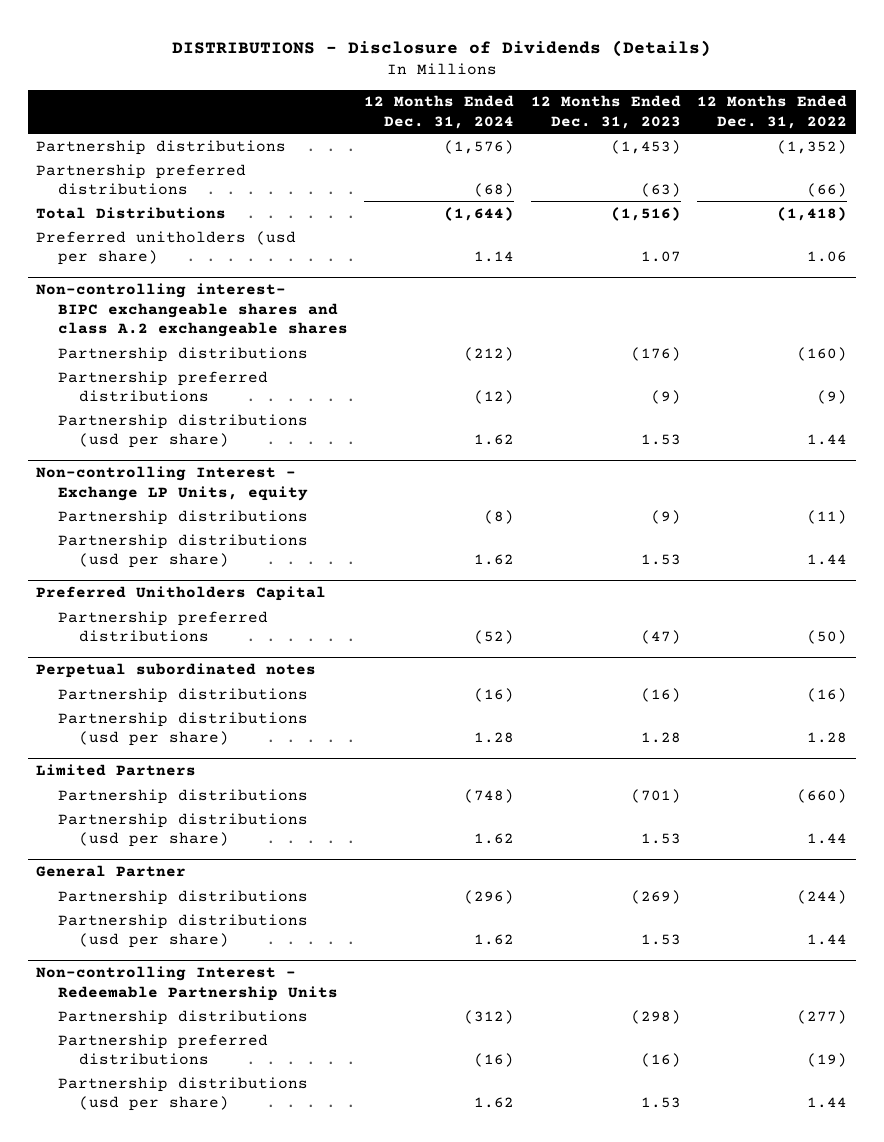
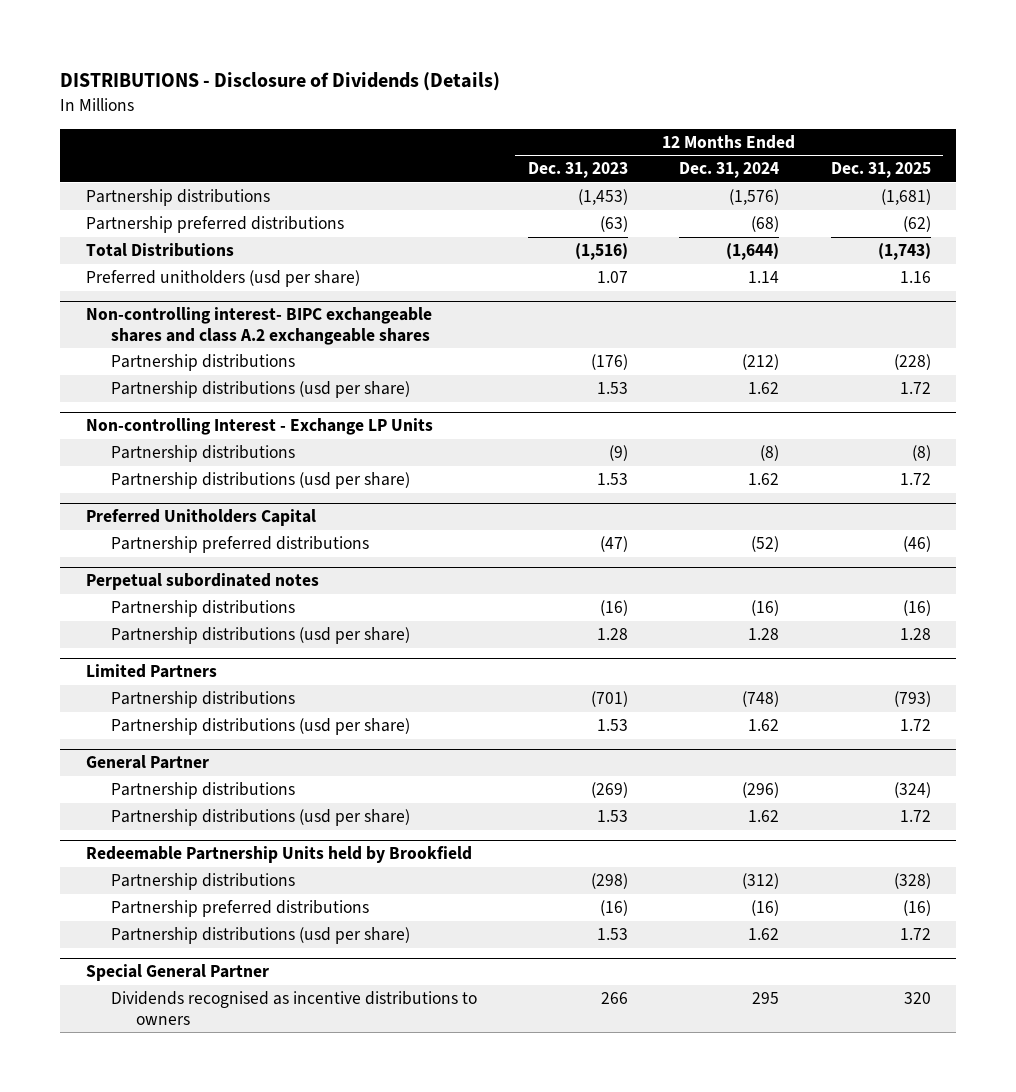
- | 12 Months Ended Dec. 31, 2024 | 12 Months Ended Dec. 31, 2023 | 12 Months Ended Dec. 31, 2022
+ | 12 Months Ended Dec. 31, 2023 | 12 Months Ended Dec. 31, 2024 | 12 Months Ended Dec. 31, 2025
@ Non-controlling interest- BIPC exchangeable shares and class A.2 exchangeable shares
- Partnership preferred distributions | (12) | (9) | (9)
- Non-controlling Interest - Exchange LP Units, equity
+ Non-controlling Interest - Exchange LP Units
- Non-controlling Interest - Redeemable Partnership Units
+ Redeemable Partnership Units held by Brookfield
+ Special General Partner
+ Dividends recognised as incentive distributions to owners | 266 | 295 | 320

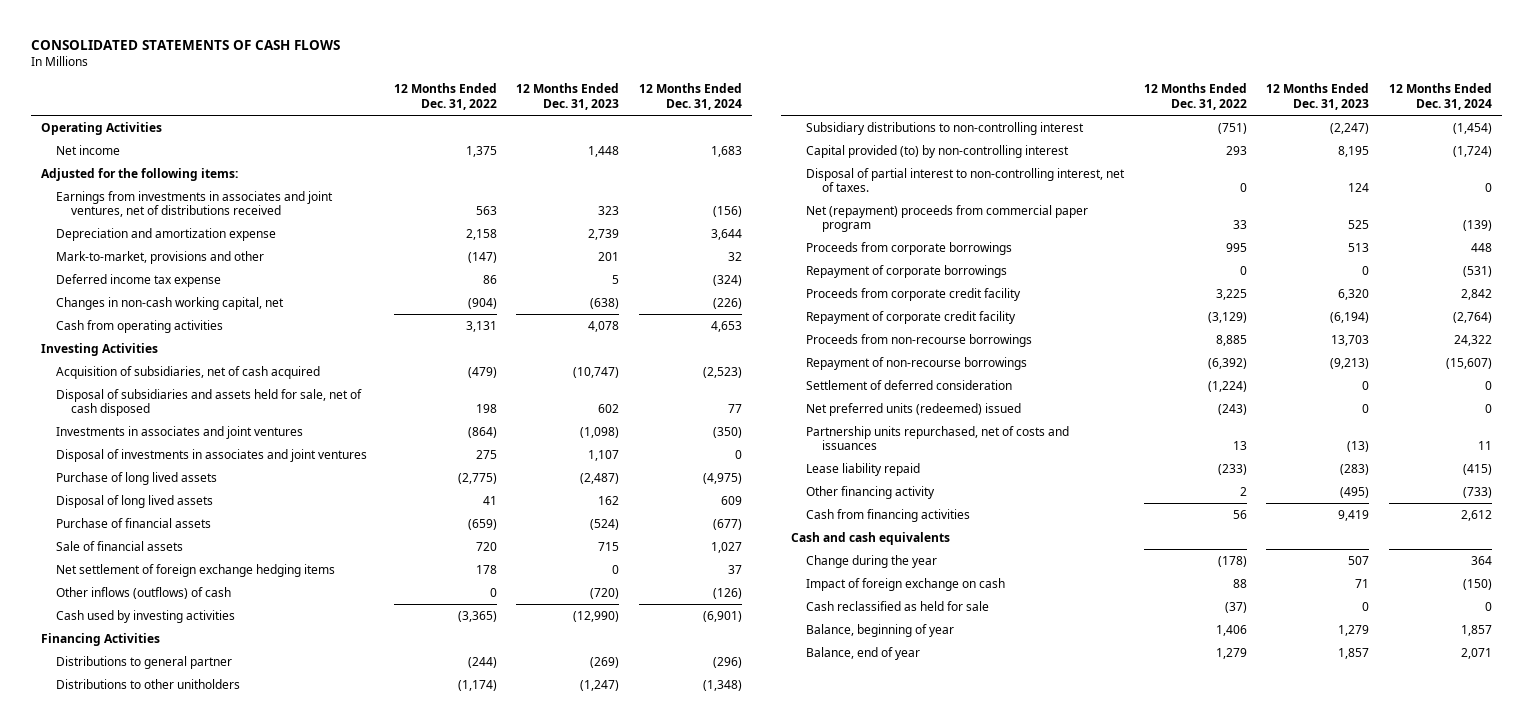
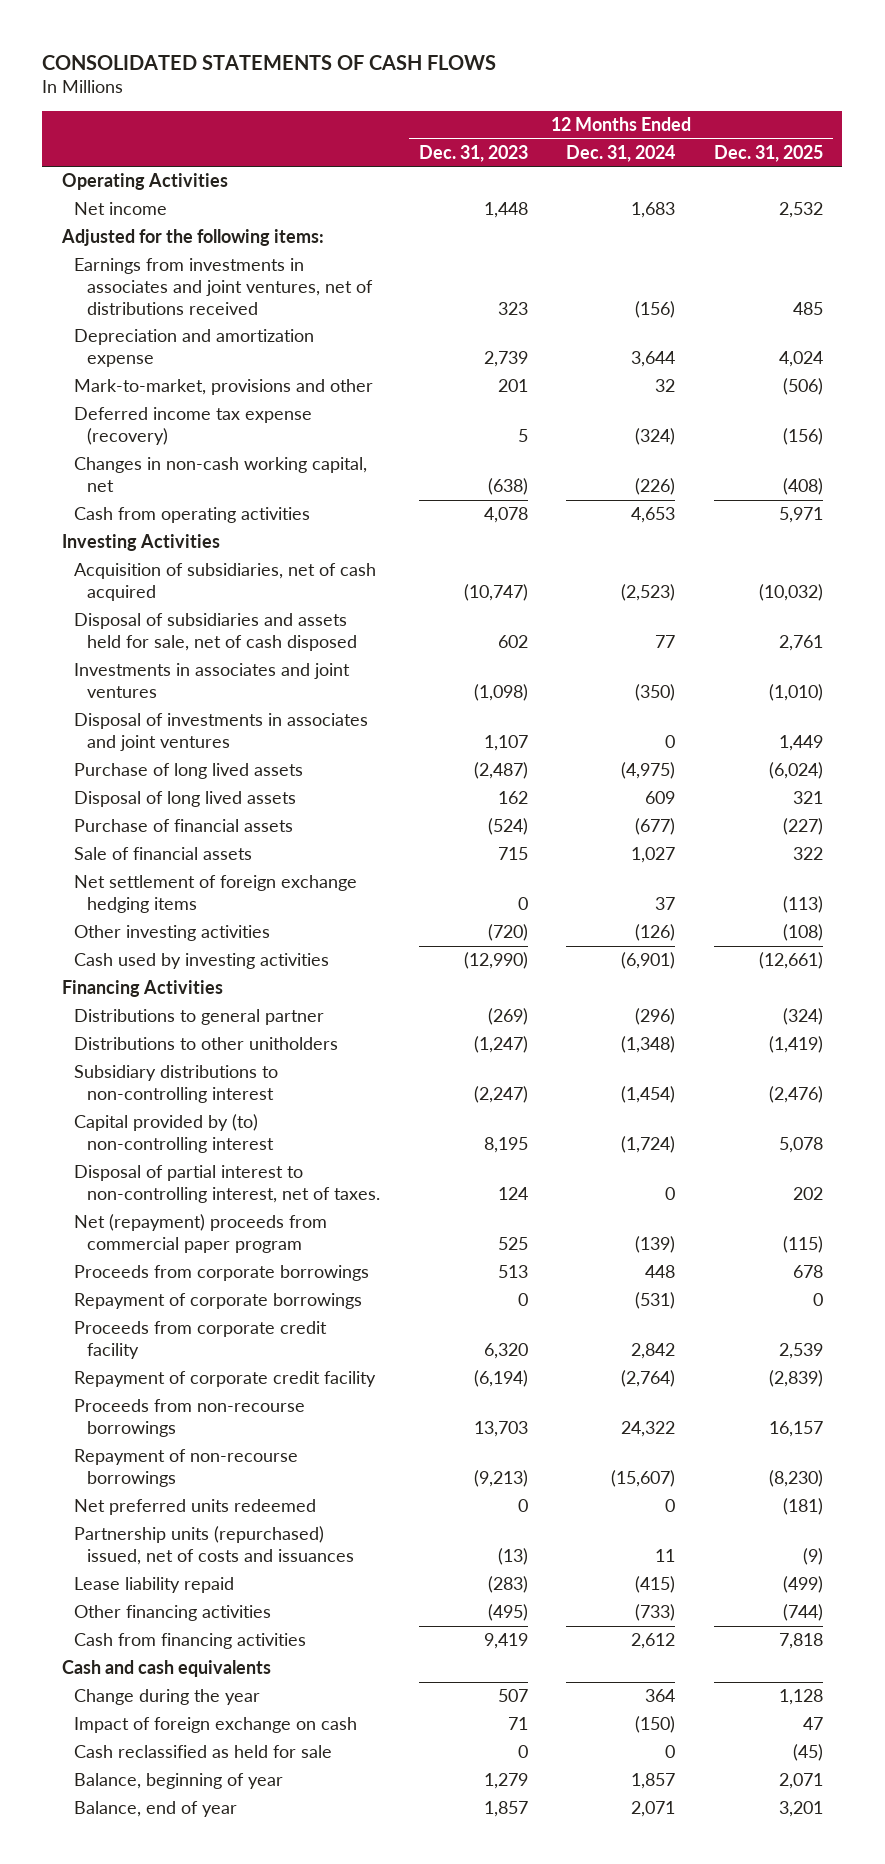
- | 12 Months Ended Dec. 31, 2022 | 12 Months Ended Dec. 31, 2023 | 12 Months Ended Dec. 31, 2024
+ | 12 Months Ended Dec. 31, 2023 | 12 Months Ended Dec. 31, 2024 | 12 Months Ended Dec. 31, 2025
- Deferred income tax expense | 86 | 5 | (324)
+ Deferred income tax expense (recovery) | 5 | (324) | (156)
- Other inflows (outflows) of cash | 0 | (720) | (126)
+ Other investing activities | (720) | (126) | (108)
- Capital provided (to) by non-controlling interest | 293 | 8,195 | (1,724)
+ Capital provided by (to) non-controlling interest | 8,195 | (1,724) | 5,078
- Settlement of deferred consideration | (1,224) | 0 | 0
- Net preferred units (redeemed) issued | (243) | 0 | 0
- Partnership units repurchased, net of costs and issuances | 13 | (13) | 11
+ Net preferred units redeemed | 0 | 0 | (181)
+ Partnership units (repurchased) issued, net of costs and issuances | (13) | 11 | (9)
- Other financing activity | 2 | (495) | (733)
+ Other financing activities | (495) | (733) | (744)

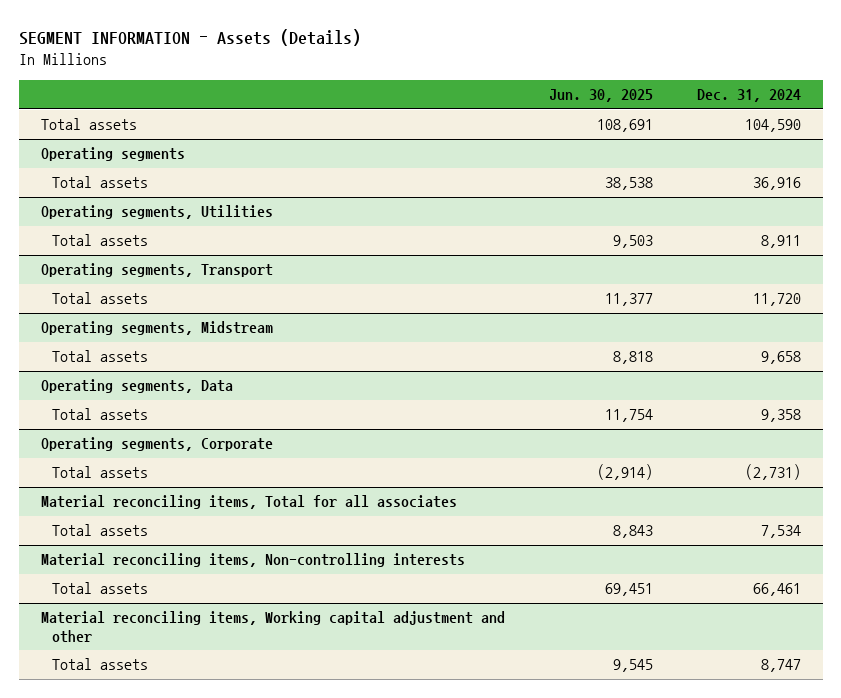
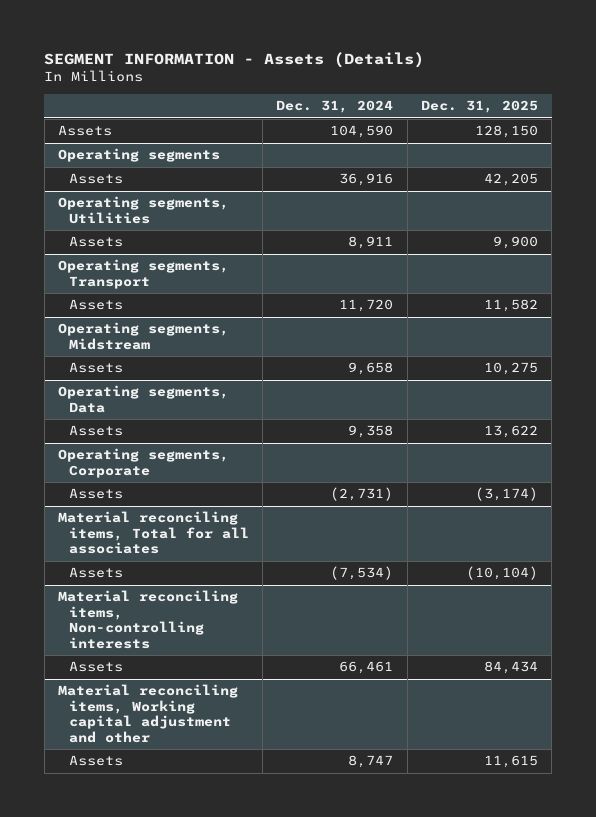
- | Jun. 30, 2025 | Dec. 31, 2024
+ | Dec. 31, 2024 | Dec. 31, 2025
- Total assets | 108,691 | 104,590
+ Assets | 104,590 | 128,150
@ Operating segments
- Total assets | 38,538 | 36,916
+ Assets | 36,916 | 42,205
@ Operating segments, Utilities
- Total assets | 9,503 | 8,911
+ Assets | 8,911 | 9,900
@ Operating segments, Transport
- Total assets | 11,377 | 11,720
+ Assets | 11,720 | 11,582
@ Operating segments, Midstream
- Total assets | 8,818 | 9,658
+ Assets | 9,658 | 10,275
@ Operating segments, Data
- Total assets | 11,754 | 9,358
+ Assets | 9,358 | 13,622
@ Operating segments, Corporate
- Total assets | (2,914) | (2,731)
+ Assets | (2,731) | (3,174)
@ Material reconciling items, Total for all associates
- Total assets | 8,843 | 7,534
+ Assets | (7,534) | (10,104)
@ Material reconciling items, Non-controlling interests
- Total assets | 69,451 | 66,461
+ Assets | 66,461 | 84,434
@ Material reconciling items, Working capital adjustment and other
- Total assets | 9,545 | 8,747
+ Assets | 8,747 | 11,615

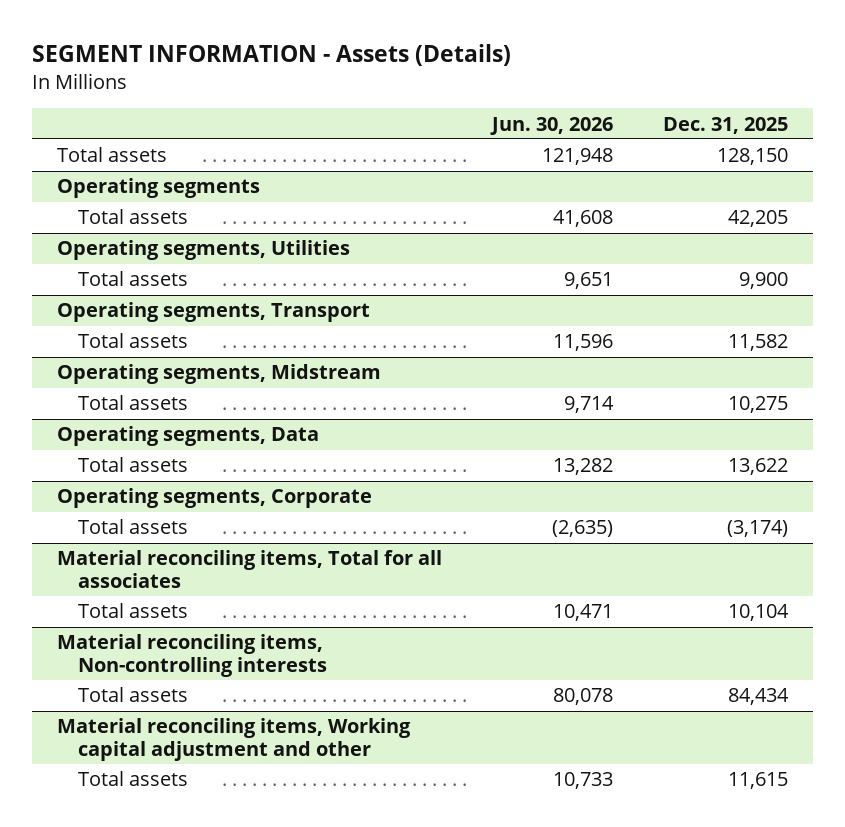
- | Dec. 31, 2024 | Dec. 31, 2025
+ | Jun. 30, 2026 | Dec. 31, 2025
- Assets | 104,590 | 128,150
+ Total assets | 121,948 | 128,150
@ Operating segments
- Assets | 36,916 | 42,205
+ Total assets | 41,608 | 42,205
@ Operating segments, Utilities
- Assets | 8,911 | 9,900
+ Total assets | 9,651 | 9,900
@ Operating segments, Transport
- Assets | 11,720 | 11,582
+ Total assets | 11,596 | 11,582
@ Operating segments, Midstream
- Assets | 9,658 | 10,275
+ Total assets | 9,714 | 10,275
@ Operating segments, Data
- Assets | 9,358 | 13,622
+ Total assets | 13,282 | 13,622
@ Operating segments, Corporate
- Assets | (2,731) | (3,174)
+ Total assets | (2,635) | (3,174)
@ Material reconciling items, Total for all associates
- Assets | (7,534) | (10,104)
+ Total assets | 10,471 | 10,104
@ Material reconciling items, Non-controlling interests
- Assets | 66,461 | 84,434
+ Total assets | 80,078 | 84,434
@ Material reconciling items, Working capital adjustment and other
- Assets | 8,747 | 11,615
+ Total assets | 10,733 | 11,615

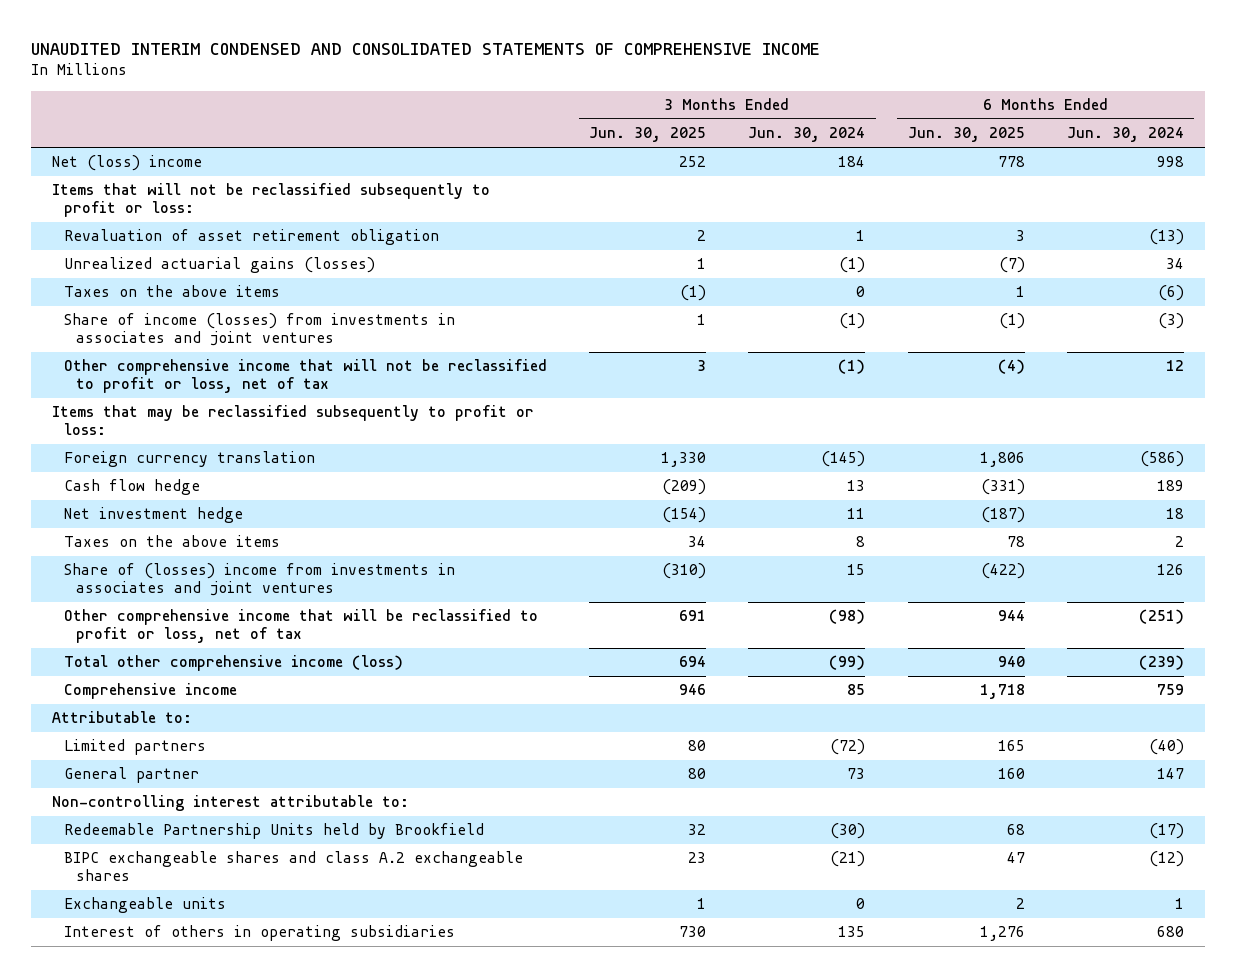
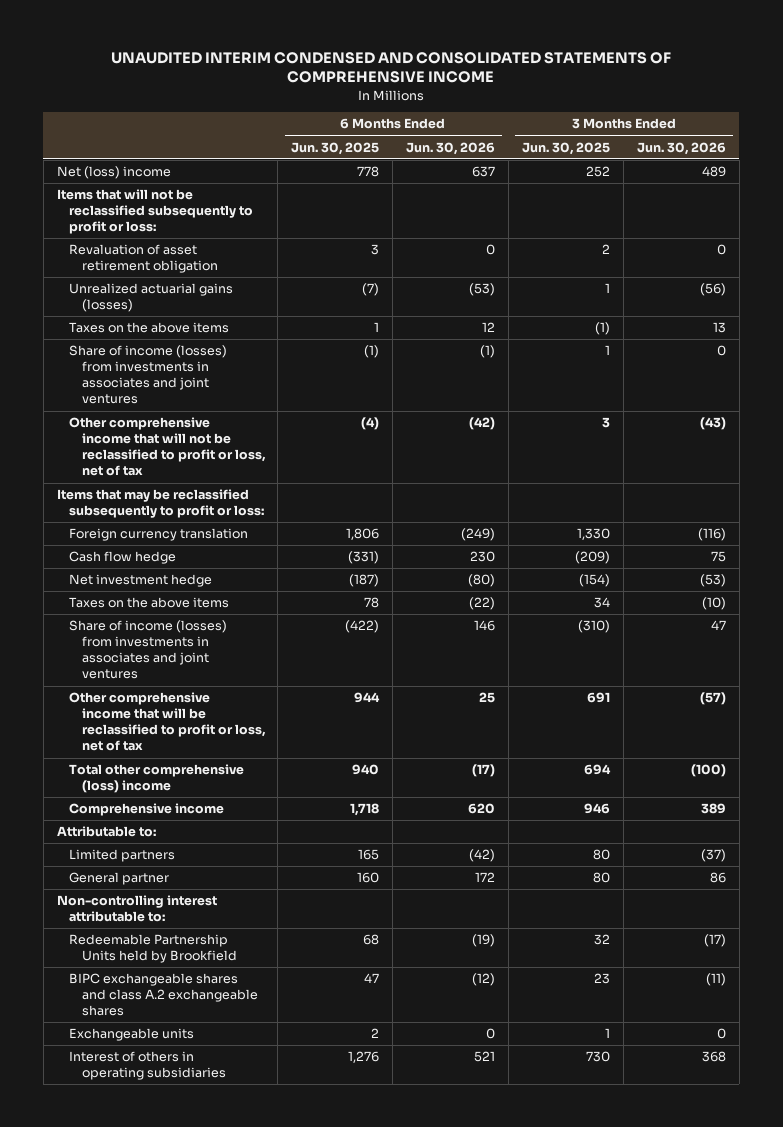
- | 3 Months Ended Jun. 30, 2025 | 3 Months Ended Jun. 30, 2024 | 6 Months Ended Jun. 30, 2025 | 6 Months Ended Jun. 30, 2024
+ | 6 Months Ended Jun. 30, 2025 | 6 Months Ended Jun. 30, 2026 | 3 Months Ended Jun. 30, 2025 | 3 Months Ended Jun. 30, 2026
- Share of (losses) income from investments in associates and joint ventures | (310) | 15 | (422) | 126
+ Share of income (losses) from investments in associates and joint ventures | (422) | 146 | (310) | 47
- Total other comprehensive income (loss) | 694 | (99) | 940 | (239)
+ Total other comprehensive (loss) income | 940 | (17) | 694 | (100)

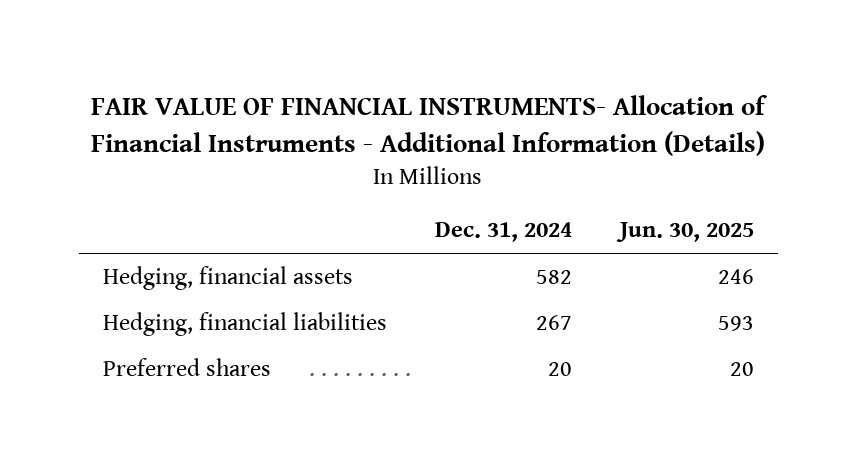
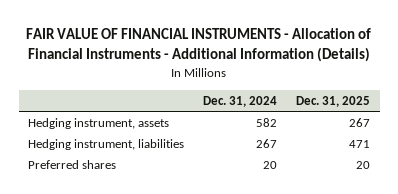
- FAIR VALUE OF FINANCIAL INSTRUMENTS- Allocation of Financial Instruments - Additional Information (Details)
+ FAIR VALUE OF FINANCIAL INSTRUMENTS - Allocation of Financial Instruments - Additional Information (Details)
- | Dec. 31, 2024 | Jun. 30, 2025
+ | Dec. 31, 2024 | Dec. 31, 2025
- Hedging, financial assets | 582 | 246
- Hedging, financial liabilities | 267 | 593
+ Hedging instrument, assets | 582 | 267
+ Hedging instrument, liabilities | 267 | 471

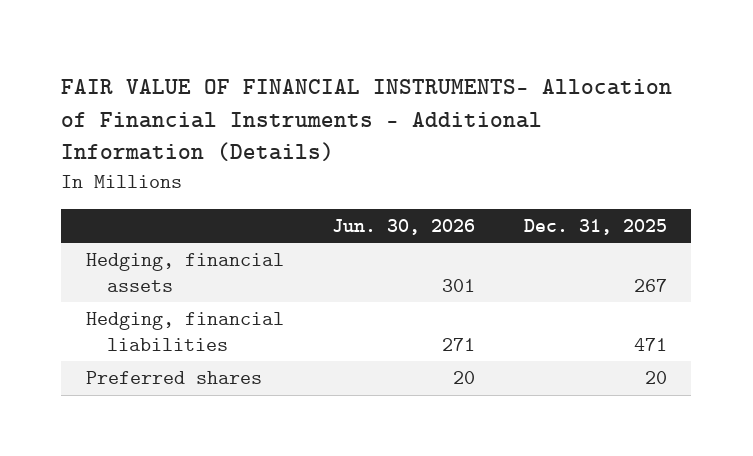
- FAIR VALUE OF FINANCIAL INSTRUMENTS - Allocation of Financial Instruments - Additional Information (Details)
+ FAIR VALUE OF FINANCIAL INSTRUMENTS- Allocation of Financial Instruments - Additional Information (Details)
- | Dec. 31, 2024 | Dec. 31, 2025
+ | Jun. 30, 2026 | Dec. 31, 2025
- Hedging instrument, assets | 582 | 267
- Hedging instrument, liabilities | 267 | 471
+ Hedging, financial assets | 301 | 267
+ Hedging, financial liabilities | 271 | 471

